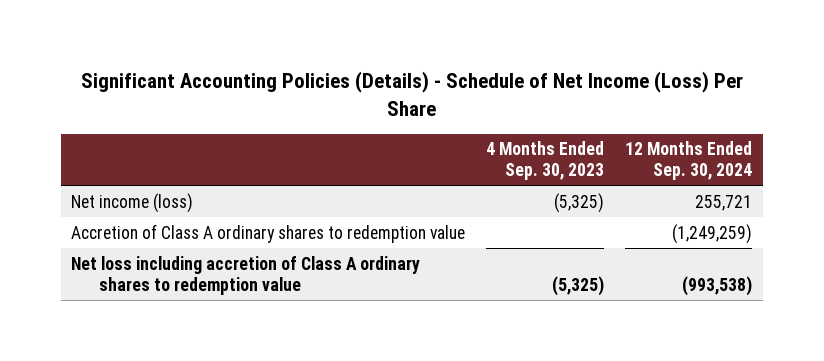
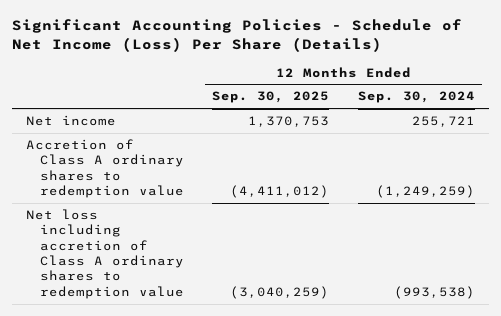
- Significant Accounting Policies (Details) - Schedule of Net Income (Loss) Per Share
+ Significant Accounting Policies - Schedule of Net Income (Loss) Per Share (Details)
- | 4 Months Ended Sep. 30, 2023 | 12 Months Ended Sep. 30, 2024
+ | 12 Months Ended Sep. 30, 2025 | 12 Months Ended Sep. 30, 2024
- Net income (loss) | (5,325) | 255,721
+ Net income | 1,370,753 | 255,721

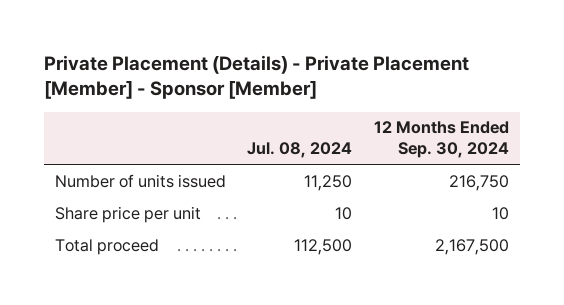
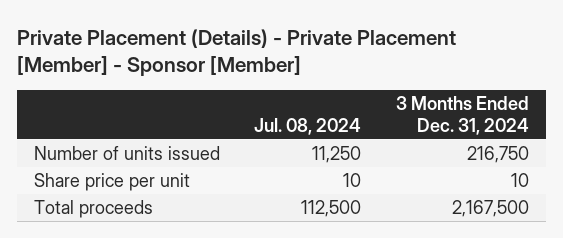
- | Jul. 08, 2024 | 12 Months Ended Sep. 30, 2024
+ | Jul. 08, 2024 | 3 Months Ended Dec. 31, 2024
- Total proceed | 112,500 | 2,167,500
+ Total proceeds | 112,500 | 2,167,500

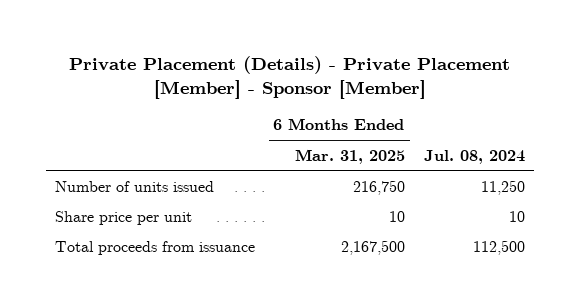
- | Jul. 08, 2024 | 3 Months Ended Dec. 31, 2024
+ | 6 Months Ended Mar. 31, 2025 | Jul. 08, 2024
- Total proceeds | 112,500 | 2,167,500
+ Total proceeds from issuance | 2,167,500 | 112,500

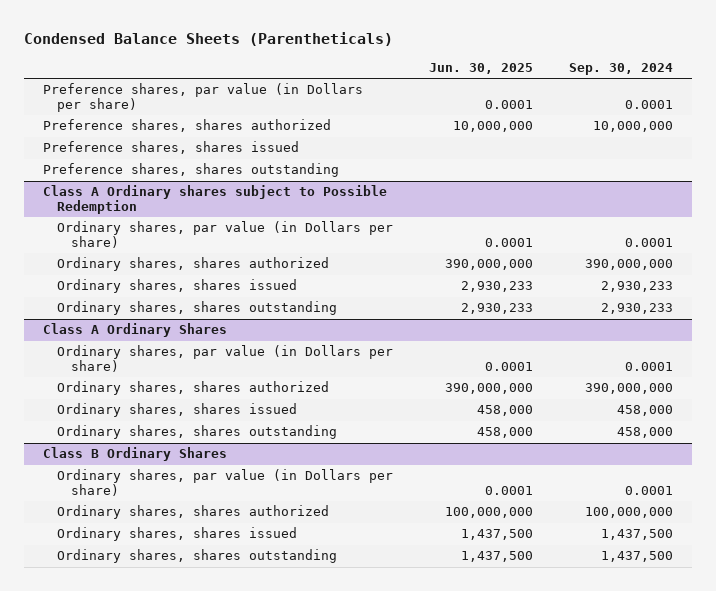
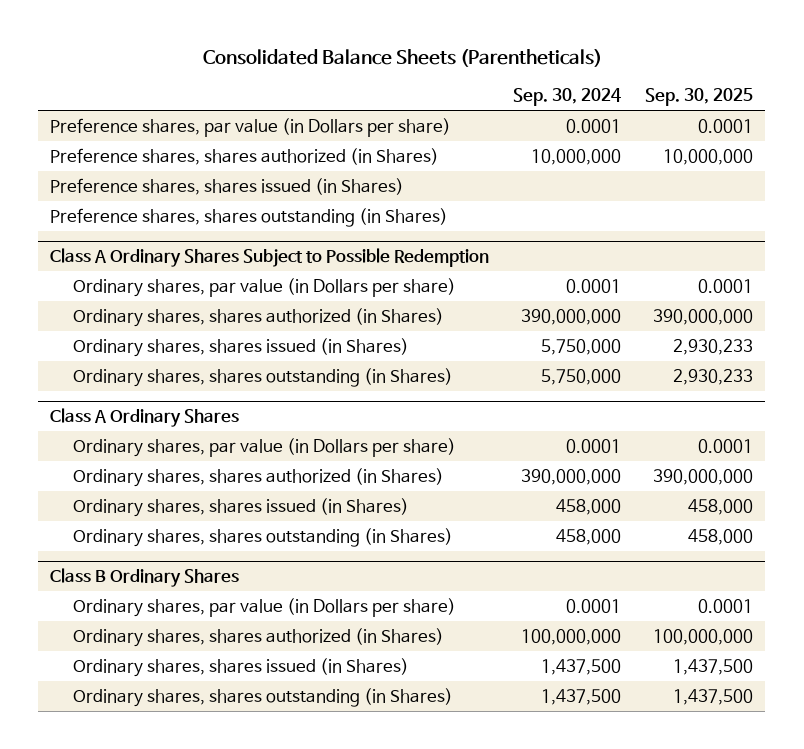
- Condensed Balance Sheets (Parentheticals)
+ Consolidated Balance Sheets (Parentheticals)
- | Jun. 30, 2025 | Sep. 30, 2024
+ | Sep. 30, 2024 | Sep. 30, 2025
- Preference shares, shares authorized | 10,000,000 | 10,000,000
- Preference shares, shares issued
- Preference shares, shares outstanding
- Class A Ordinary shares subject to Possible Redemption
+ Preference shares, shares authorized (in Shares) | 10,000,000 | 10,000,000
+ Preference shares, shares issued (in Shares)
+ Preference shares, shares outstanding (in Shares)
+ Class A Ordinary Shares Subject to Possible Redemption
- Ordinary shares, shares authorized | 390,000,000 | 390,000,000
- Ordinary shares, shares issued | 2,930,233 | 2,930,233
- Ordinary shares, shares outstanding | 2,930,233 | 2,930,233
+ Ordinary shares, shares authorized (in Shares) | 390,000,000 | 390,000,000
+ Ordinary shares, shares issued (in Shares) | 5,750,000 | 2,930,233
+ Ordinary shares, shares outstanding (in Shares) | 5,750,000 | 2,930,233
@ Class A Ordinary Shares
- Ordinary shares, shares authorized | 390,000,000 | 390,000,000
- Ordinary shares, shares issued | 458,000 | 458,000
- Ordinary shares, shares outstanding | 458,000 | 458,000
+ Ordinary shares, shares authorized (in Shares) | 390,000,000 | 390,000,000
+ Ordinary shares, shares issued (in Shares) | 458,000 | 458,000
+ Ordinary shares, shares outstanding (in Shares) | 458,000 | 458,000
@ Class B Ordinary Shares
- Ordinary shares, shares authorized | 100,000,000 | 100,000,000
- Ordinary shares, shares issued | 1,437,500 | 1,437,500
- Ordinary shares, shares outstanding | 1,437,500 | 1,437,500
+ Ordinary shares, shares authorized (in Shares) | 100,000,000 | 100,000,000
+ Ordinary shares, shares issued (in Shares) | 1,437,500 | 1,437,500
+ Ordinary shares, shares outstanding (in Shares) | 1,437,500 | 1,437,500

